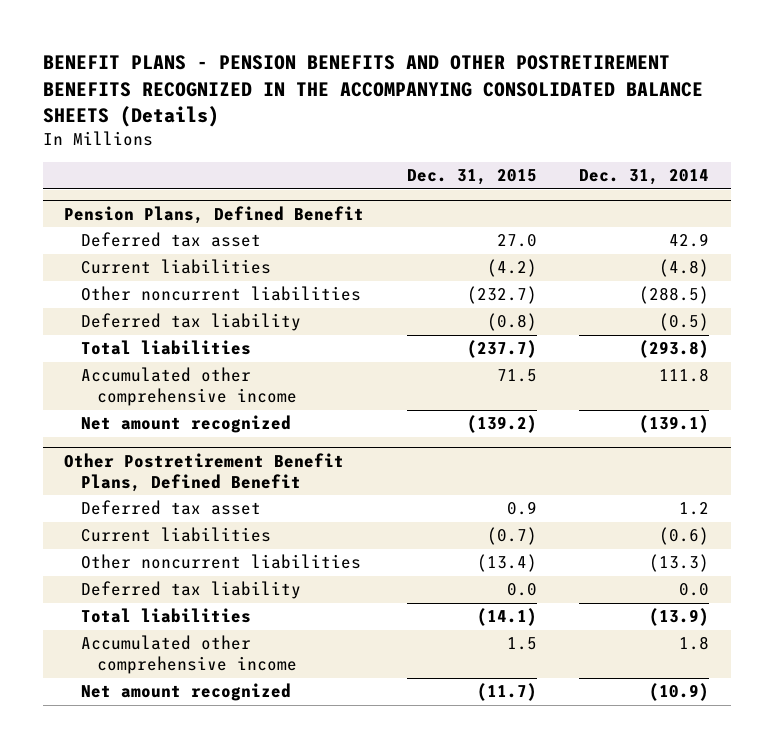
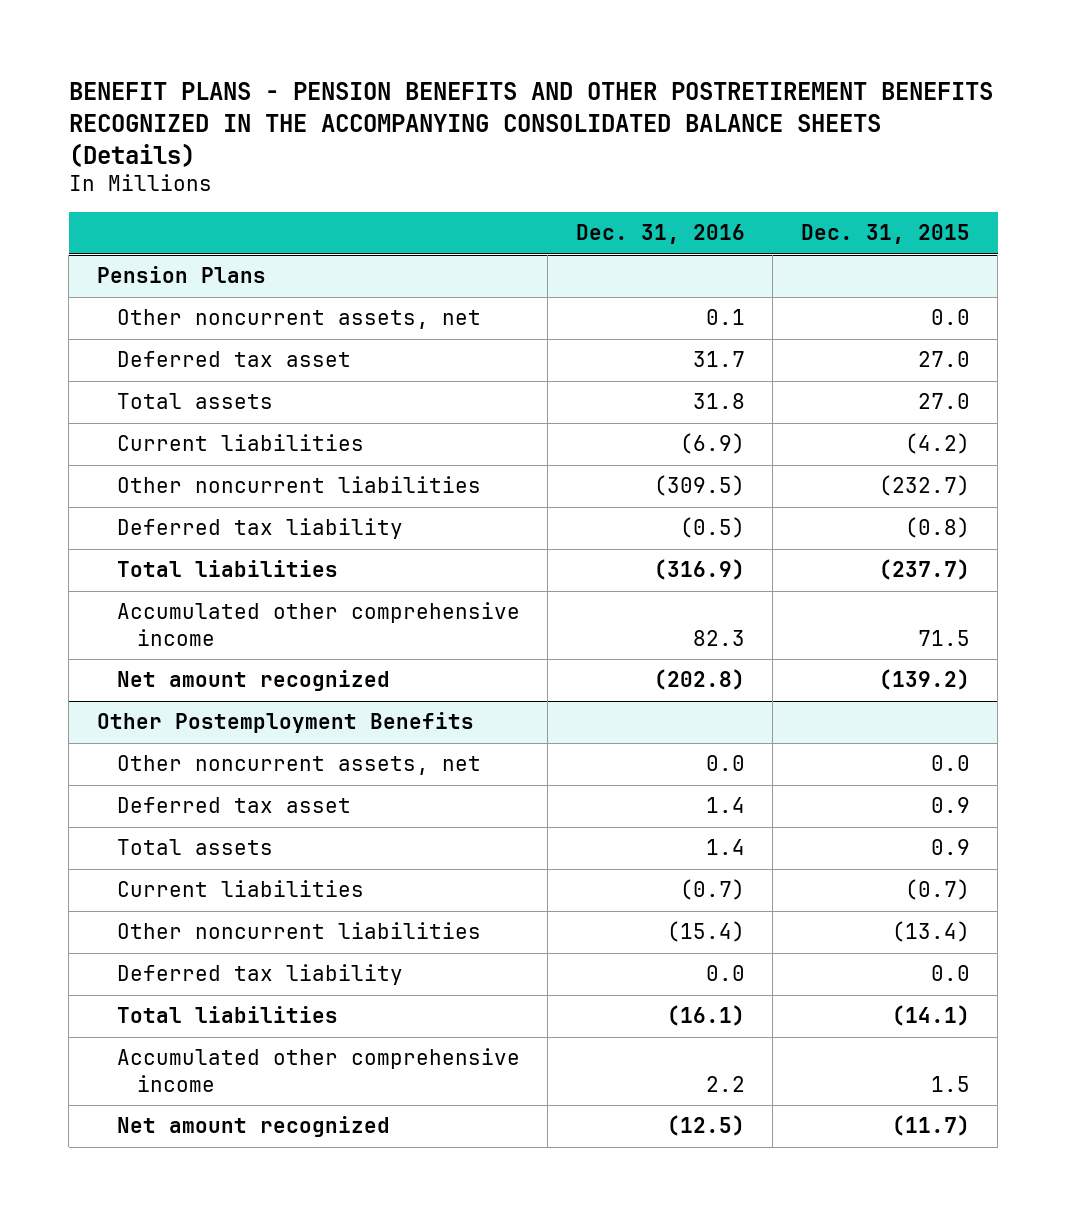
- | Dec. 31, 2015 | Dec. 31, 2014
+ | Dec. 31, 2016 | Dec. 31, 2015
- Pension Plans, Defined Benefit
+ Pension Plans
+ Other noncurrent assets, net | 0.1 | 0.0
+ Total assets | 31.8 | 27.0
- Other Postretirement Benefit Plans, Defined Benefit
+ Other Postemployment Benefits
+ Other noncurrent assets, net | 0.0 | 0.0
+ Total assets | 1.4 | 0.9

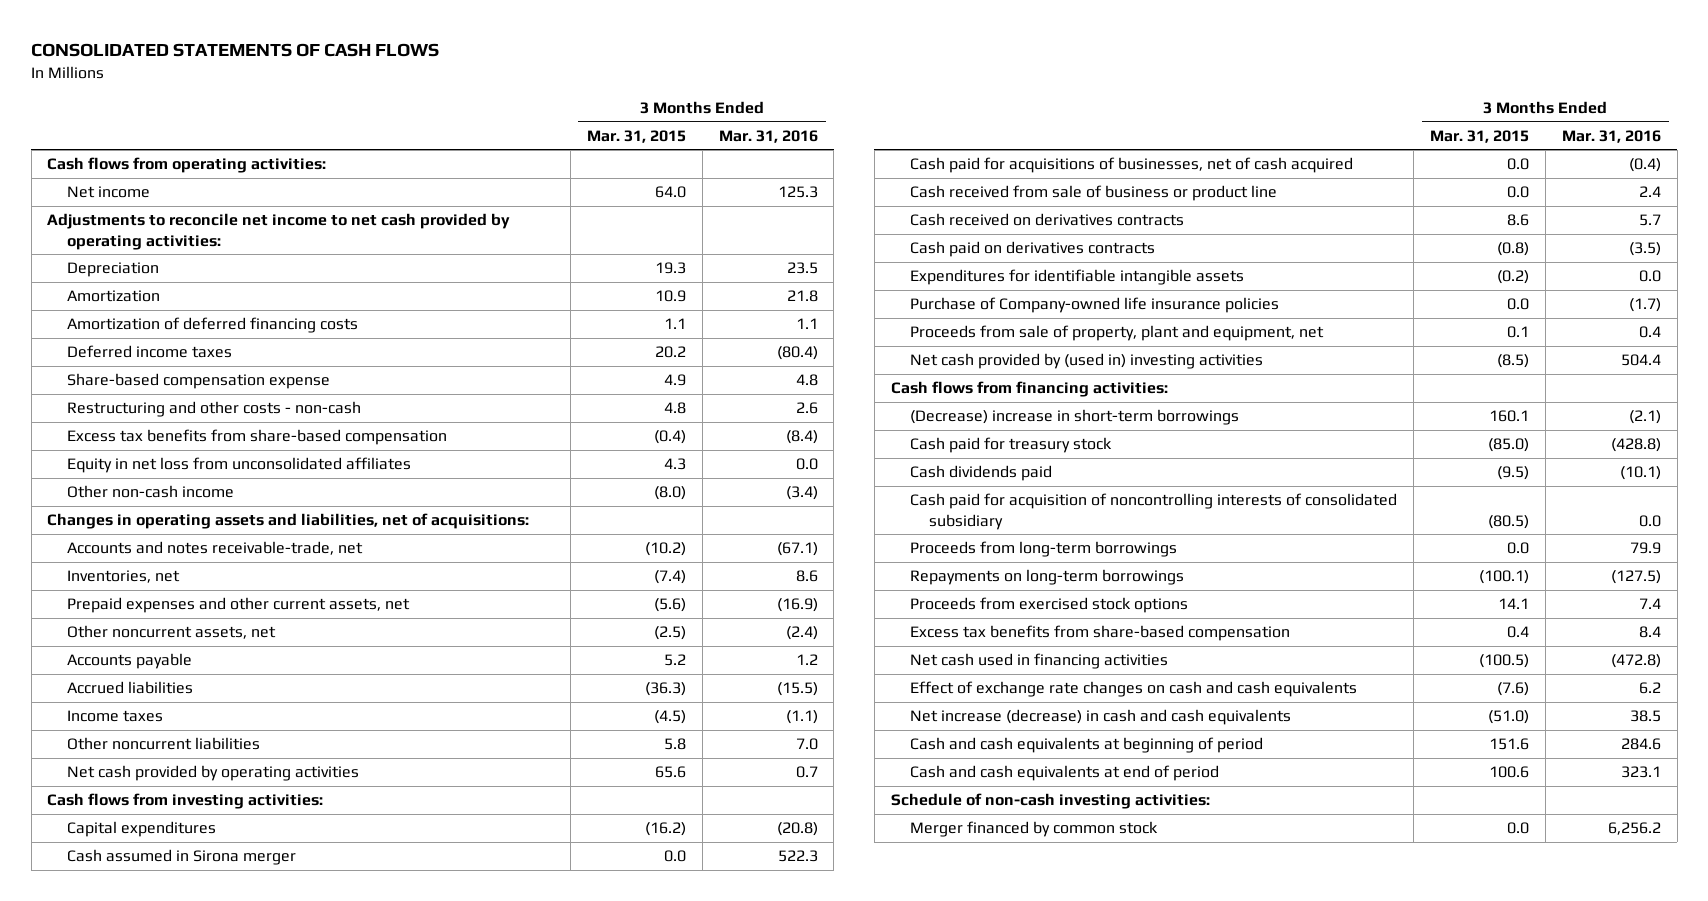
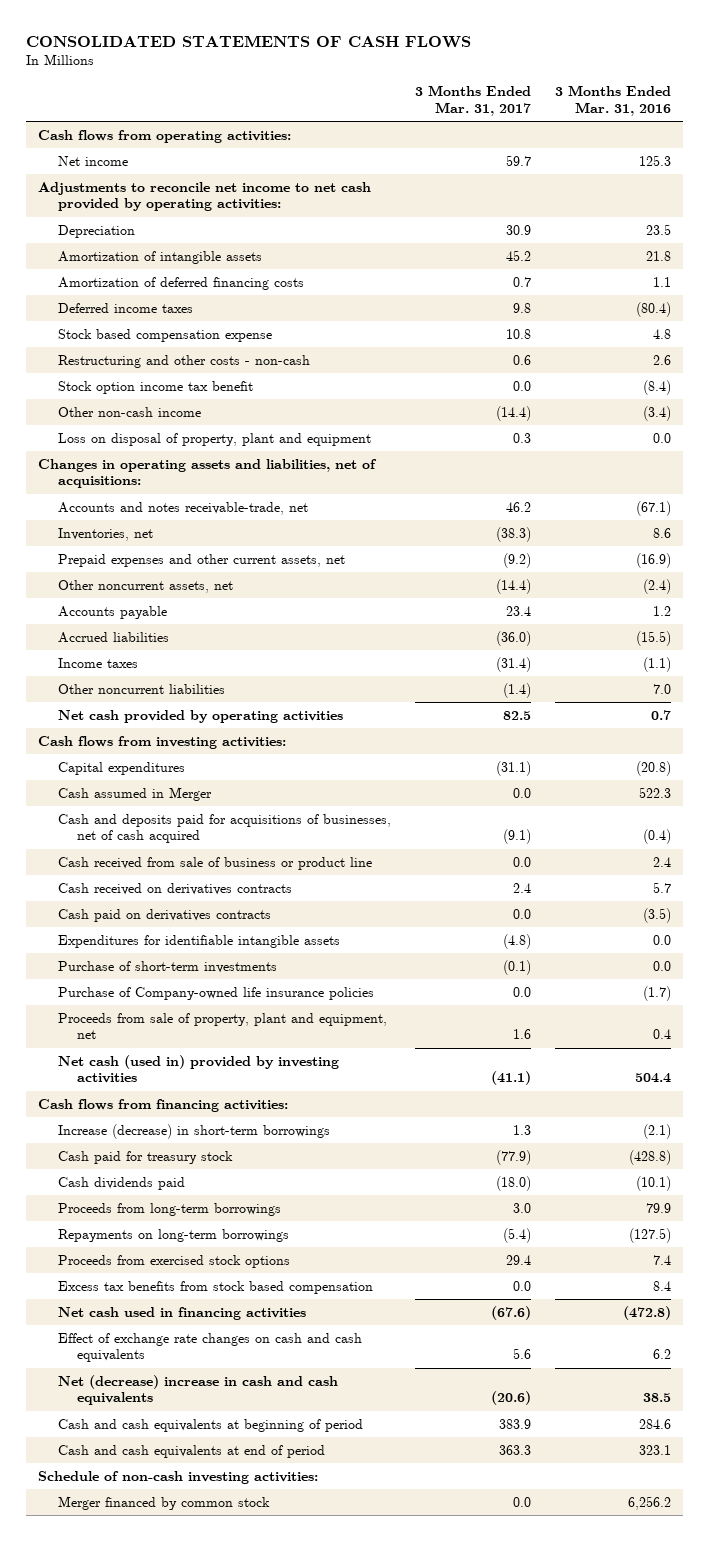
- | 3 Months Ended Mar. 31, 2015 | 3 Months Ended Mar. 31, 2016
+ | 3 Months Ended Mar. 31, 2017 | 3 Months Ended Mar. 31, 2016
- Amortization | 10.9 | 21.8
+ Amortization of intangible assets | 45.2 | 21.8
- Share-based compensation expense | 4.9 | 4.8
+ Stock based compensation expense | 10.8 | 4.8
- Excess tax benefits from share-based compensation | (0.4) | (8.4)
- Equity in net loss from unconsolidated affiliates | 4.3 | 0.0
+ Stock option income tax benefit | 0.0 | (8.4)
+ Loss on disposal of property, plant and equipment | 0.3 | 0.0
- Cash assumed in Sirona merger | 0.0 | 522.3
- Cash paid for acquisitions of businesses, net of cash acquired | 0.0 | (0.4)
+ Cash assumed in Merger | 0.0 | 522.3
+ Cash and deposits paid for acquisitions of businesses, net of cash acquired | (9.1) | (0.4)
+ Purchase of short-term investments | (0.1) | 0.0
- Net cash provided by (used in) investing activities | (8.5) | 504.4
+ Net cash (used in) provided by investing activities | (41.1) | 504.4
- (Decrease) increase in short-term borrowings | 160.1 | (2.1)
+ Increase (decrease) in short-term borrowings | 1.3 | (2.1)
- Cash paid for acquisition of noncontrolling interests of consolidated subsidiary | (80.5) | 0.0
- Excess tax benefits from share-based compensation | 0.4 | 8.4
+ Excess tax benefits from stock based compensation | 0.0 | 8.4
- Net increase (decrease) in cash and cash equivalents | (51.0) | 38.5
+ Net (decrease) increase in cash and cash equivalents | (20.6) | 38.5

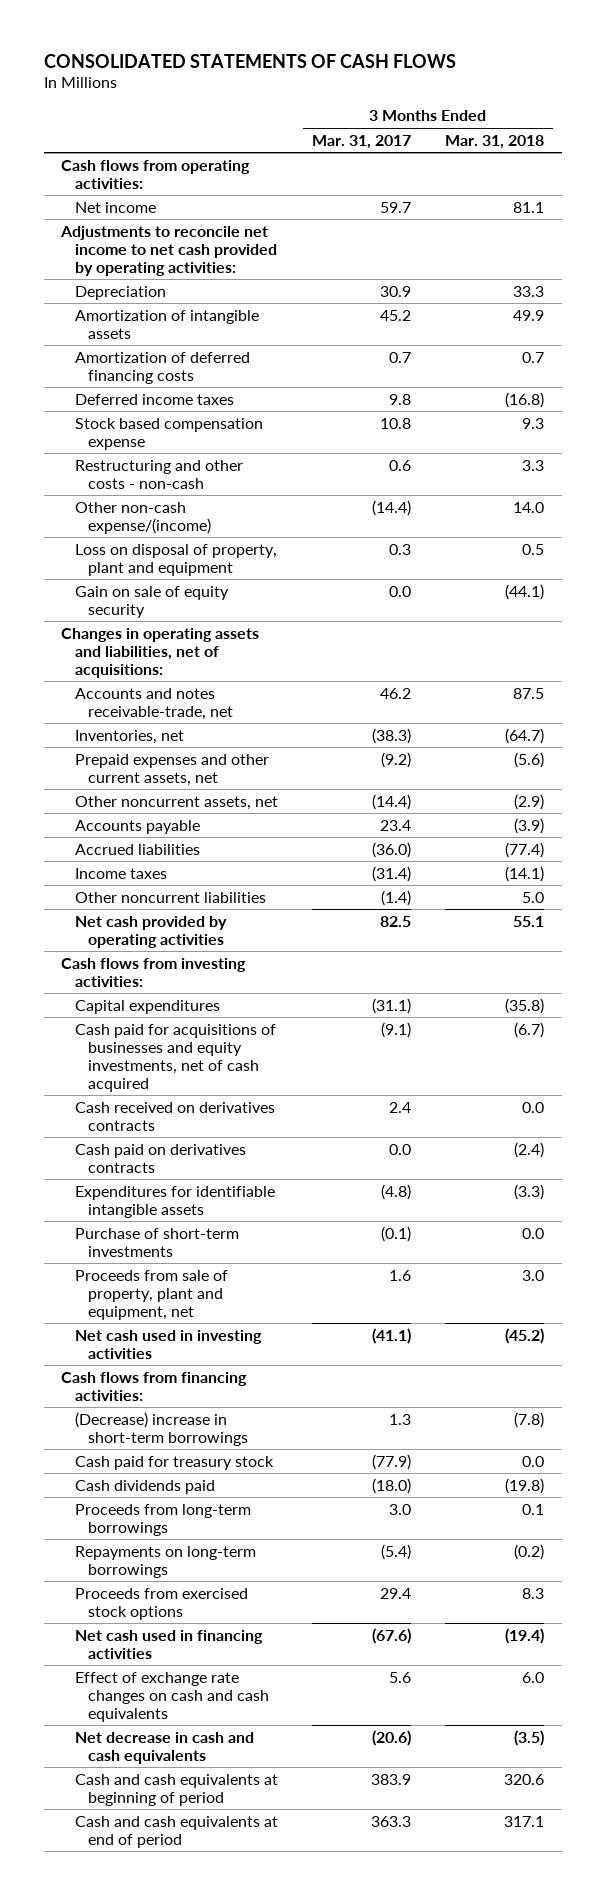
- | 3 Months Ended Mar. 31, 2017 | 3 Months Ended Mar. 31, 2016
+ | 3 Months Ended Mar. 31, 2017 | 3 Months Ended Mar. 31, 2018
- Stock option income tax benefit | 0.0 | (8.4)
- Other non-cash income | (14.4) | (3.4)
+ Other non-cash expense/(income) | (14.4) | 14.0
+ Gain on sale of equity security | 0.0 | (44.1)
- Cash assumed in Merger | 0.0 | 522.3
- Cash and deposits paid for acquisitions of businesses, net of cash acquired | (9.1) | (0.4)
- Cash received from sale of business or product line | 0.0 | 2.4
+ Cash paid for acquisitions of businesses and equity investments, net of cash acquired | (9.1) | (6.7)
- Purchase of Company-owned life insurance policies | 0.0 | (1.7)
- Net cash (used in) provided by investing activities | (41.1) | 504.4
+ Net cash used in investing activities | (41.1) | (45.2)
- Increase (decrease) in short-term borrowings | 1.3 | (2.1)
+ (Decrease) increase in short-term borrowings | 1.3 | (7.8)
- Excess tax benefits from stock based compensation | 0.0 | 8.4
- Net (decrease) increase in cash and cash equivalents | (20.6) | 38.5
+ Net decrease in cash and cash equivalents | (20.6) | (3.5)
- Schedule of non-cash investing activities:
- Merger financed by common stock | 0.0 | 6,256.2

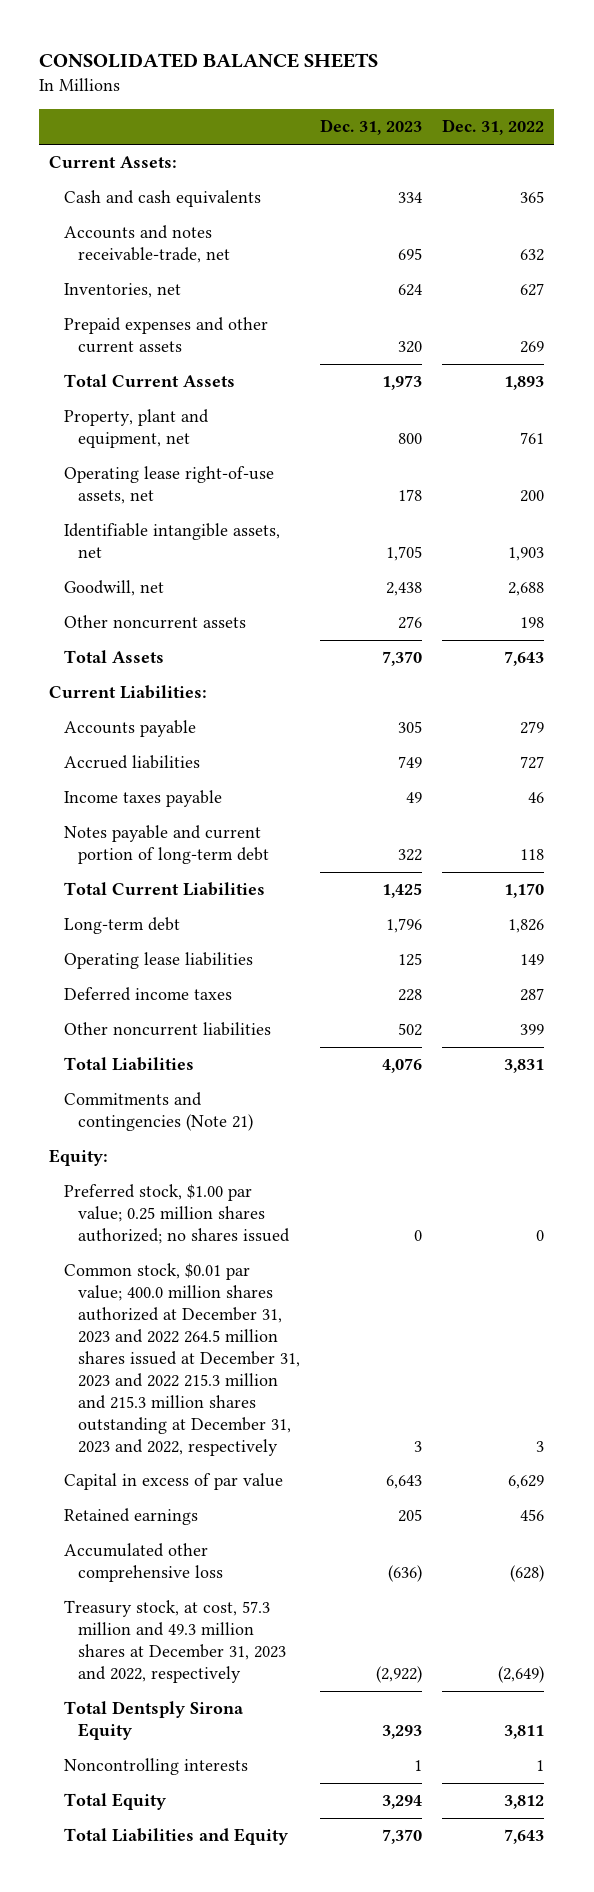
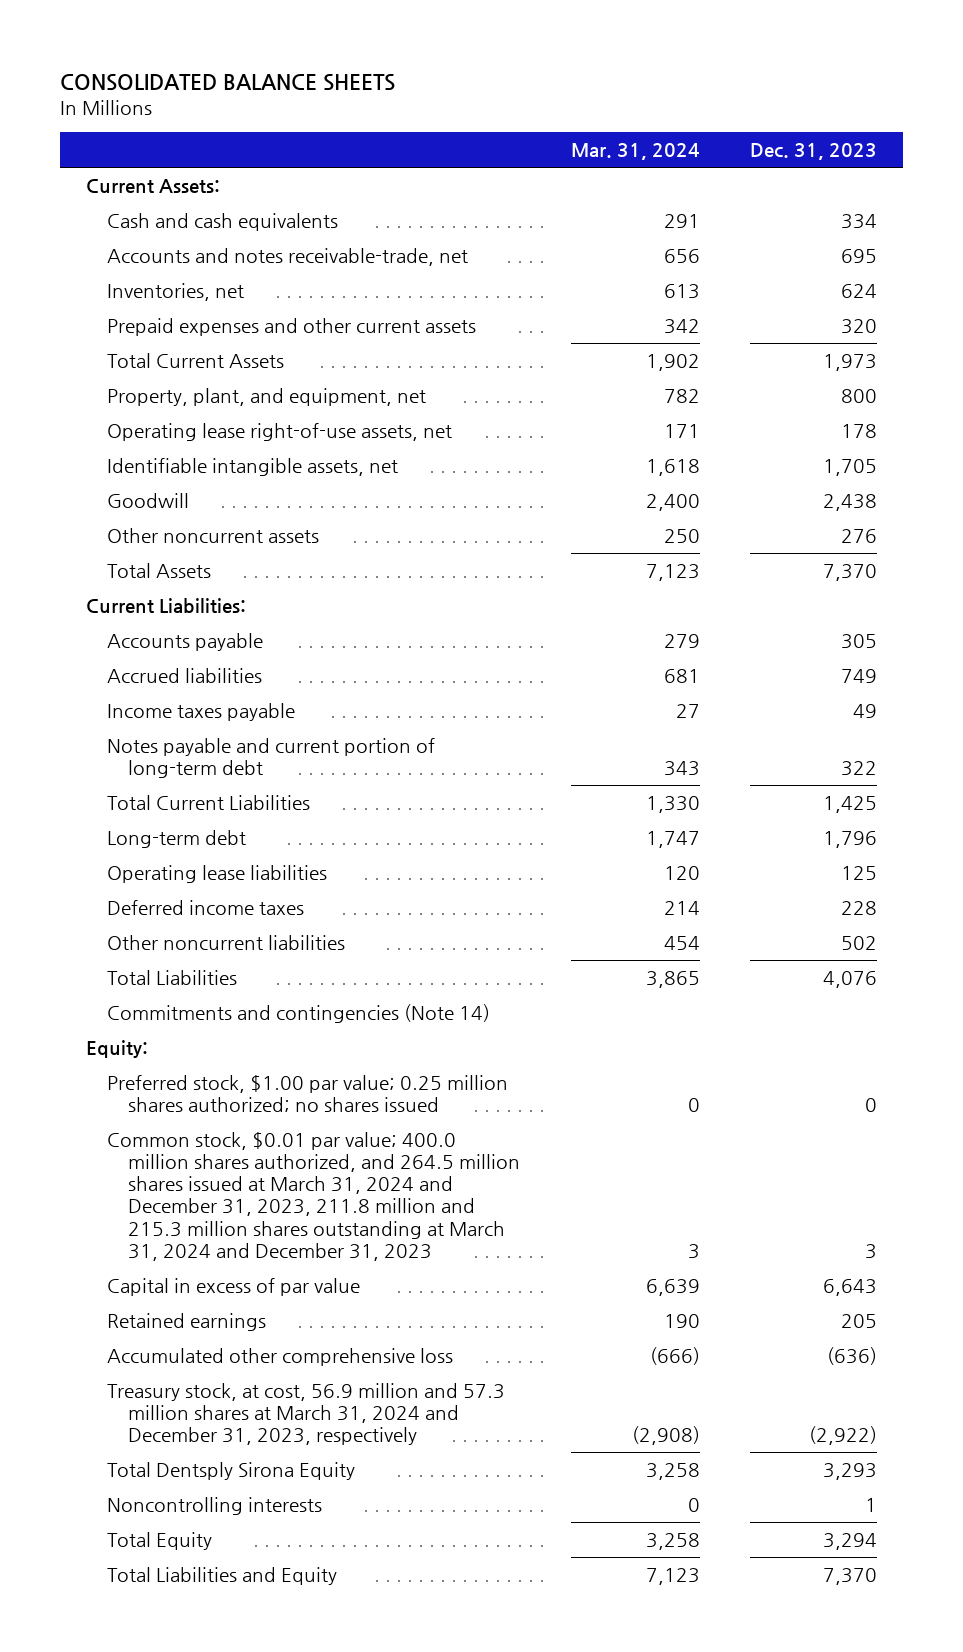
- | Dec. 31, 2023 | Dec. 31, 2022
+ | Mar. 31, 2024 | Dec. 31, 2023
- Property, plant and equipment, net | 800 | 761
+ Property, plant, and equipment, net | 782 | 800
- Goodwill, net | 2,438 | 2,688
+ Goodwill | 2,400 | 2,438
- Commitments and contingencies (Note 21)
+ Commitments and contingencies (Note 14)
- Common stock, $0.01 par value; 400.0 million shares authorized at December 31, 2023 and 2022 264.5 million shares issued at December 31, 2023 and 2022 215.3 million and 215.3 million shares outstanding at December 31, 2023 and 2022, respectively | 3 | 3
+ Common stock, $0.01 par value; 400.0 million shares authorized, and 264.5 million shares issued at March 31, 2024 and December 31, 2023, 211.8 million and 215.3 million shares outstanding at March 31, 2024 and December 31, 2023 | 3 | 3
- Treasury stock, at cost, 57.3 million and 49.3 million shares at December 31, 2023 and 2022, respectively | (2,922) | (2,649)
+ Treasury stock, at cost, 56.9 million and 57.3 million shares at March 31, 2024 and December 31, 2023, respectively | (2,908) | (2,922)

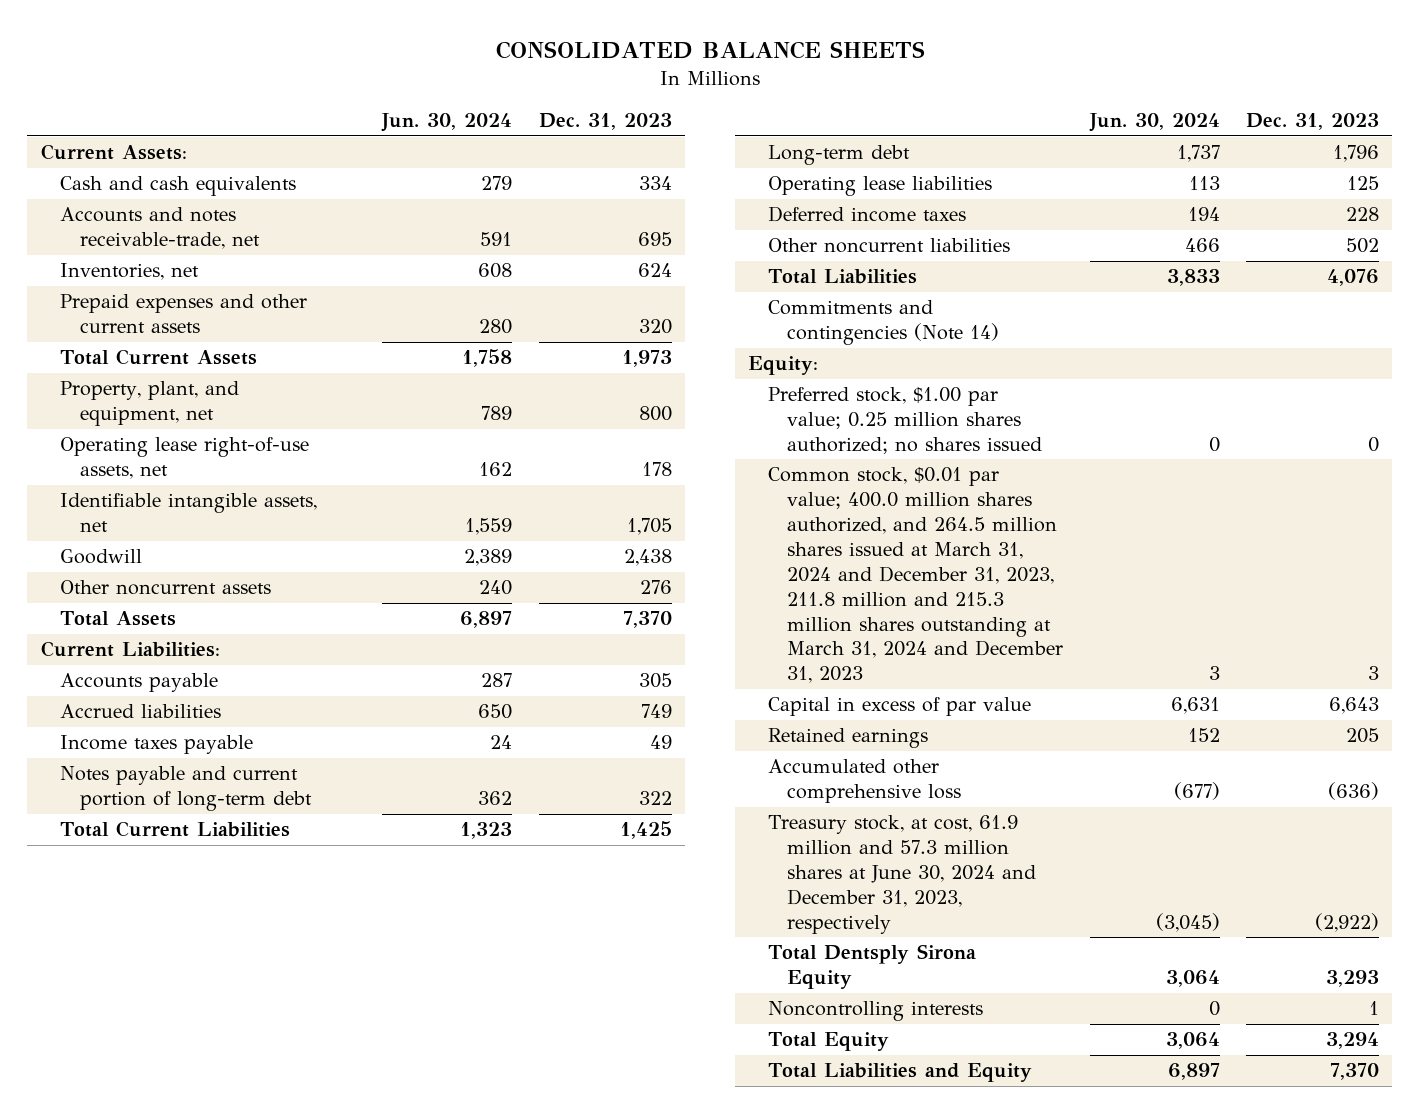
- | Mar. 31, 2024 | Dec. 31, 2023
+ | Jun. 30, 2024 | Dec. 31, 2023
- Treasury stock, at cost, 56.9 million and 57.3 million shares at March 31, 2024 and December 31, 2023, respectively | (2,908) | (2,922)
+ Treasury stock, at cost, 61.9 million and 57.3 million shares at June 30, 2024 and December 31, 2023, respectively | (3,045) | (2,922)

